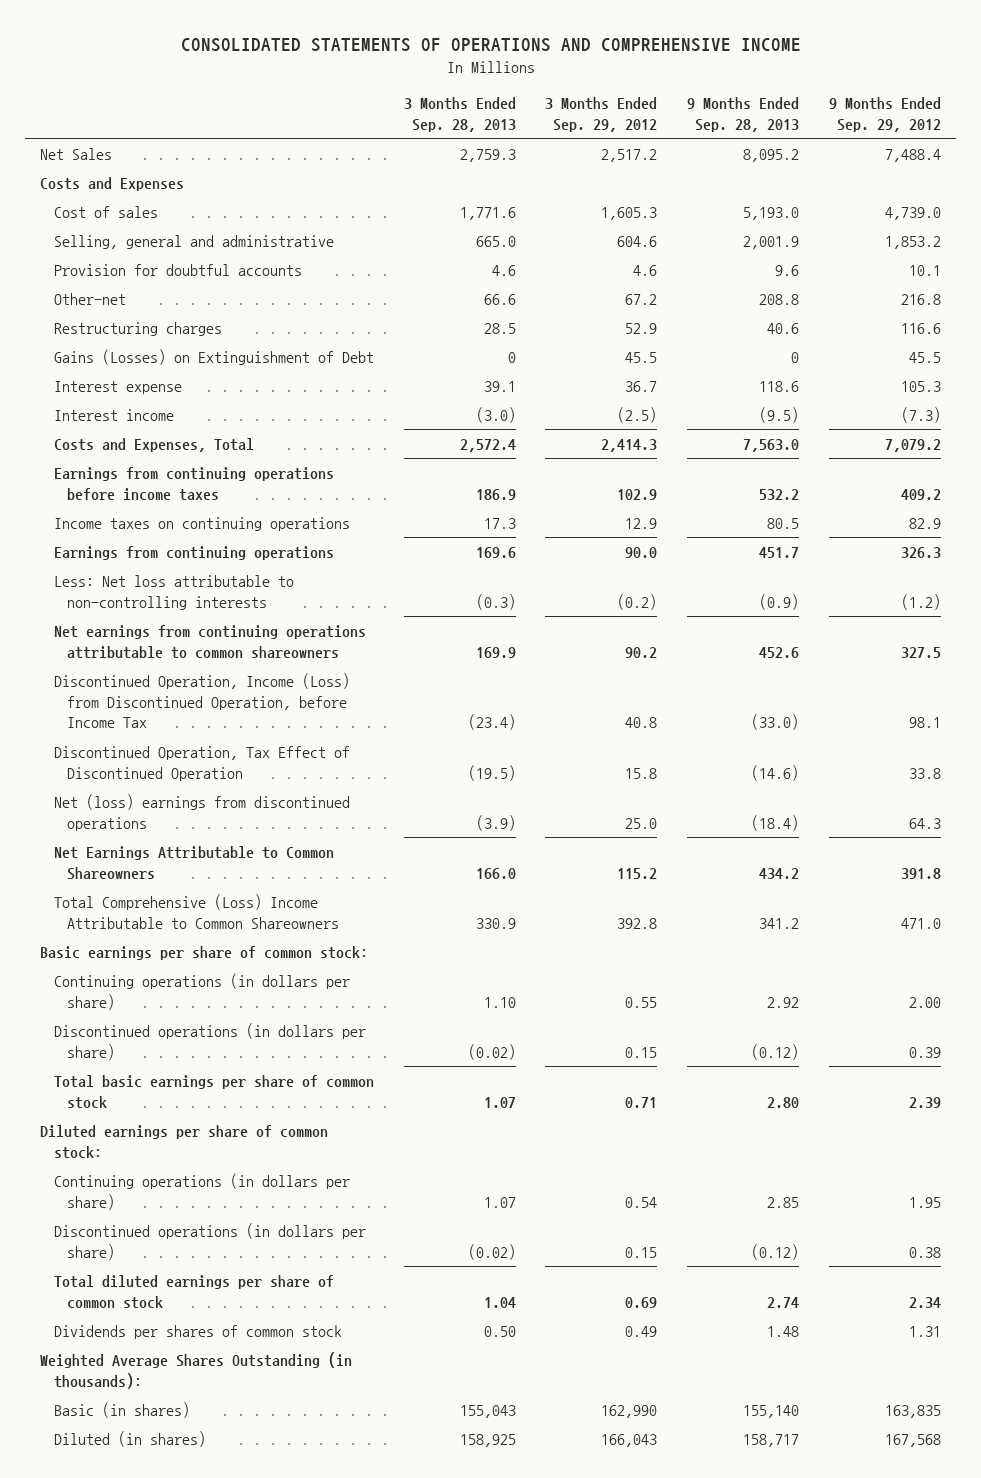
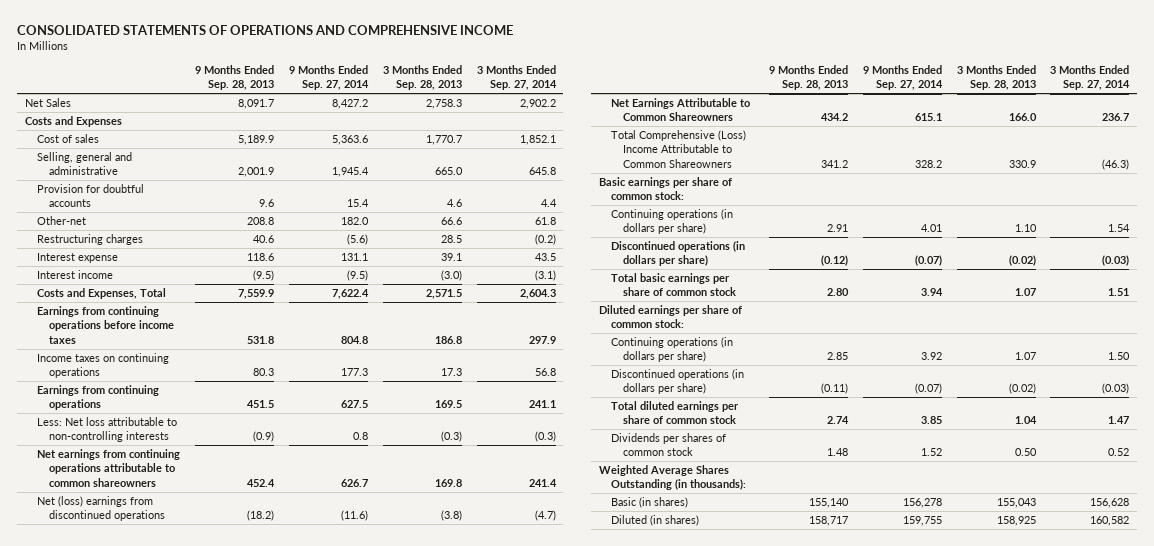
- | 3 Months Ended Sep. 28, 2013 | 3 Months Ended Sep. 29, 2012 | 9 Months Ended Sep. 28, 2013 | 9 Months Ended Sep. 29, 2012
+ | 9 Months Ended Sep. 28, 2013 | 9 Months Ended Sep. 27, 2014 | 3 Months Ended Sep. 28, 2013 | 3 Months Ended Sep. 27, 2014
- Net Sales | 2,759.3 | 2,517.2 | 8,095.2 | 7,488.4
+ Net Sales | 8,091.7 | 8,427.2 | 2,758.3 | 2,902.2
- Cost of sales | 1,771.6 | 1,605.3 | 5,193.0 | 4,739.0
+ Cost of sales | 5,189.9 | 5,363.6 | 1,770.7 | 1,852.1
- Gains (Losses) on Extinguishment of Debt | 0 | 45.5 | 0 | 45.5
- Costs and Expenses, Total | 2,572.4 | 2,414.3 | 7,563.0 | 7,079.2
- Earnings from continuing operations before income taxes | 186.9 | 102.9 | 532.2 | 409.2
- Income taxes on continuing operations | 17.3 | 12.9 | 80.5 | 82.9
- Earnings from continuing operations | 169.6 | 90.0 | 451.7 | 326.3
+ Costs and Expenses, Total | 7,559.9 | 7,622.4 | 2,571.5 | 2,604.3
+ Earnings from continuing operations before income taxes | 531.8 | 804.8 | 186.8 | 297.9
+ Income taxes on continuing operations | 80.3 | 177.3 | 17.3 | 56.8
+ Earnings from continuing operations | 451.5 | 627.5 | 169.5 | 241.1
- Net earnings from continuing operations attributable to common shareowners | 169.9 | 90.2 | 452.6 | 327.5
- Discontinued Operation, Income (Loss) from Discontinued Operation, before Income Tax | (23.4) | 40.8 | (33.0) | 98.1
- Discontinued Operation, Tax Effect of Discontinued Operation | (19.5) | 15.8 | (14.6) | 33.8
- Net (loss) earnings from discontinued operations | (3.9) | 25.0 | (18.4) | 64.3
+ Net earnings from continuing operations attributable to common shareowners | 452.4 | 626.7 | 169.8 | 241.4
+ Net (loss) earnings from discontinued operations | (18.2) | (11.6) | (3.8) | (4.7)
- Continuing operations (in dollars per share) | 1.10 | 0.55 | 2.92 | 2.00
+ Continuing operations (in dollars per share) | 2.91 | 4.01 | 1.10 | 1.54
- Discontinued operations (in dollars per share) | (0.02) | 0.15 | (0.12) | 0.38
+ Discontinued operations (in dollars per share) | (0.11) | (0.07) | (0.02) | (0.03)

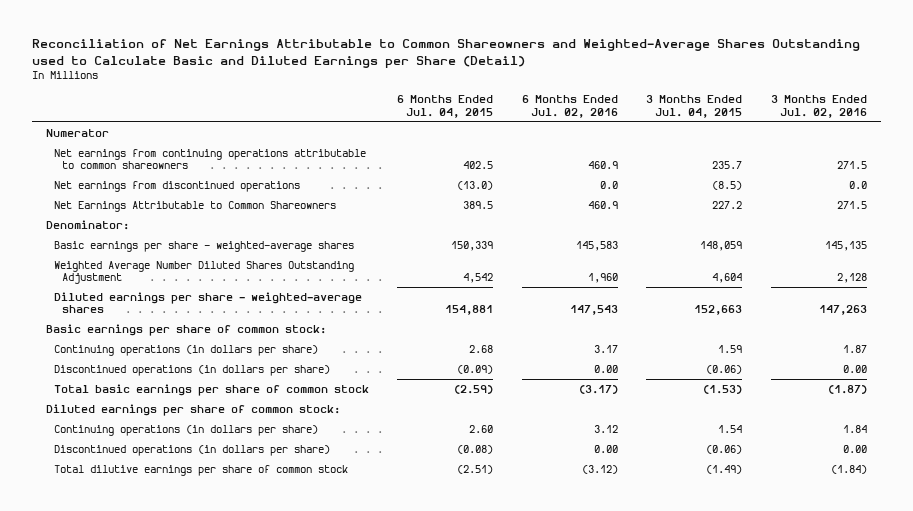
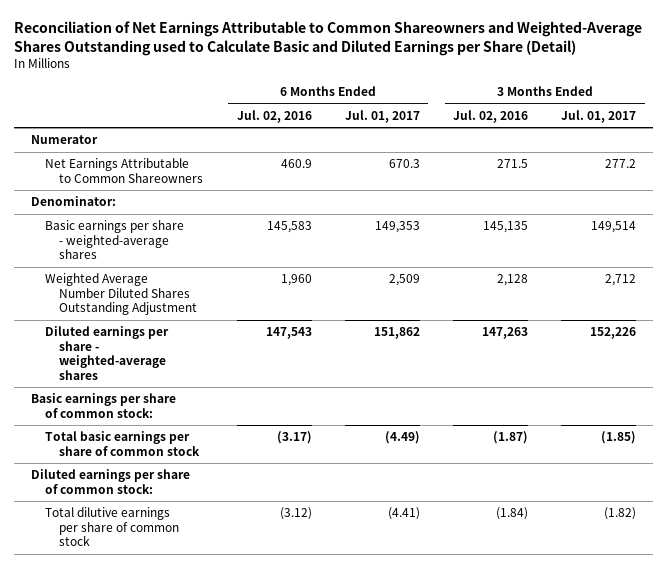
- | 6 Months Ended Jul. 04, 2015 | 6 Months Ended Jul. 02, 2016 | 3 Months Ended Jul. 04, 2015 | 3 Months Ended Jul. 02, 2016
+ | 6 Months Ended Jul. 02, 2016 | 6 Months Ended Jul. 01, 2017 | 3 Months Ended Jul. 02, 2016 | 3 Months Ended Jul. 01, 2017
- Net earnings from continuing operations attributable to common shareowners | 402.5 | 460.9 | 235.7 | 271.5
- Net earnings from discontinued operations | (13.0) | 0.0 | (8.5) | 0.0
- Continuing operations (in dollars per share) | 2.68 | 3.17 | 1.59 | 1.87
- Discontinued operations (in dollars per share) | (0.09) | 0.00 | (0.06) | 0.00
- Continuing operations (in dollars per share) | 2.60 | 3.12 | 1.54 | 1.84
- Discontinued operations (in dollars per share) | (0.08) | 0.00 | (0.06) | 0.00

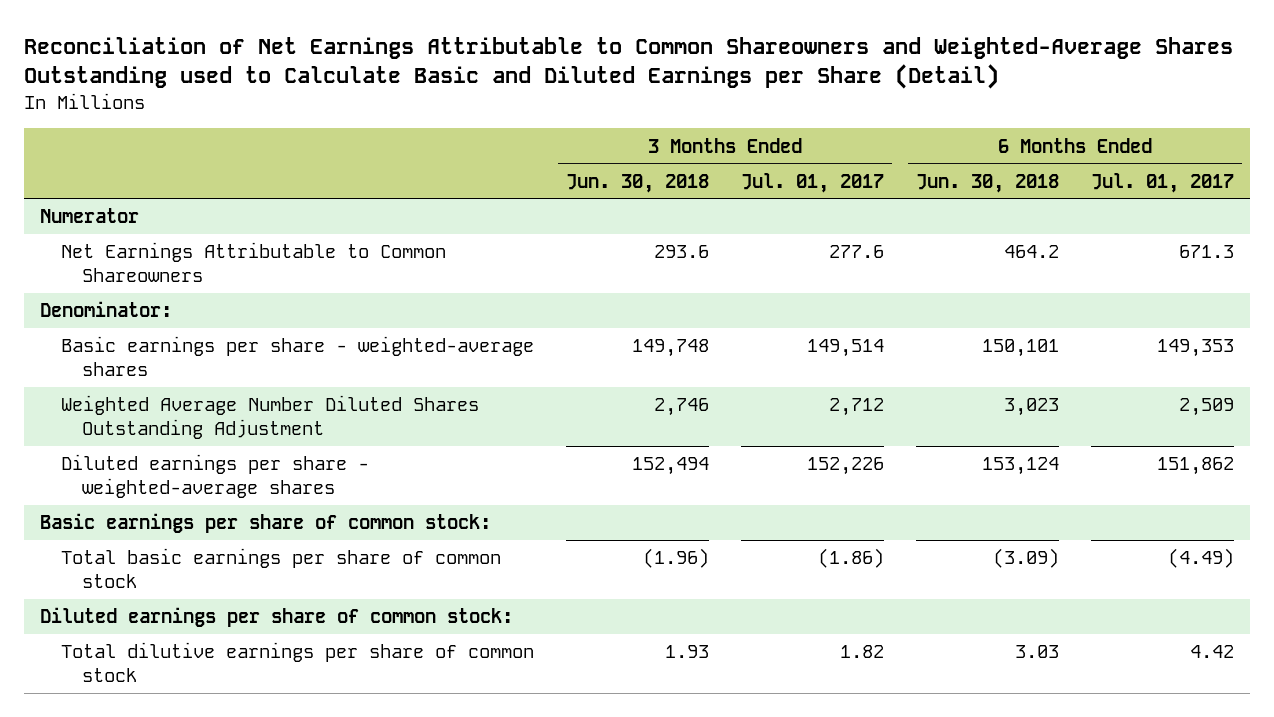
- | 6 Months Ended Jul. 02, 2016 | 6 Months Ended Jul. 01, 2017 | 3 Months Ended Jul. 02, 2016 | 3 Months Ended Jul. 01, 2017
+ | 3 Months Ended Jun. 30, 2018 | 3 Months Ended Jul. 01, 2017 | 6 Months Ended Jun. 30, 2018 | 6 Months Ended Jul. 01, 2017
- Net Earnings Attributable to Common Shareowners | 460.9 | 670.3 | 271.5 | 277.2
+ Net Earnings Attributable to Common Shareowners | 293.6 | 277.6 | 464.2 | 671.3
- Total basic earnings per share of common stock | (3.17) | (4.49) | (1.87) | (1.85)
+ Total basic earnings per share of common stock | (1.96) | (1.86) | (3.09) | (4.49)
- Total dilutive earnings per share of common stock | (3.12) | (4.41) | (1.84) | (1.82)
+ Total dilutive earnings per share of common stock | 1.93 | 1.82 | 3.03 | 4.42

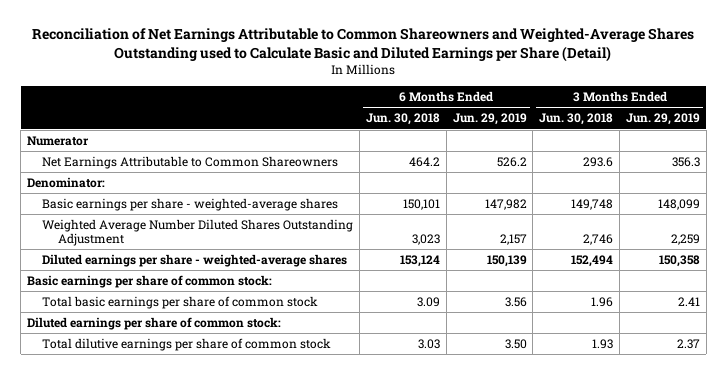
- | 3 Months Ended Jun. 30, 2018 | 3 Months Ended Jul. 01, 2017 | 6 Months Ended Jun. 30, 2018 | 6 Months Ended Jul. 01, 2017
+ | 6 Months Ended Jun. 30, 2018 | 6 Months Ended Jun. 29, 2019 | 3 Months Ended Jun. 30, 2018 | 3 Months Ended Jun. 29, 2019
- Total basic earnings per share of common stock | (1.96) | (1.86) | (3.09) | (4.49)
+ Total basic earnings per share of common stock | 3.09 | 3.56 | 1.96 | 2.41

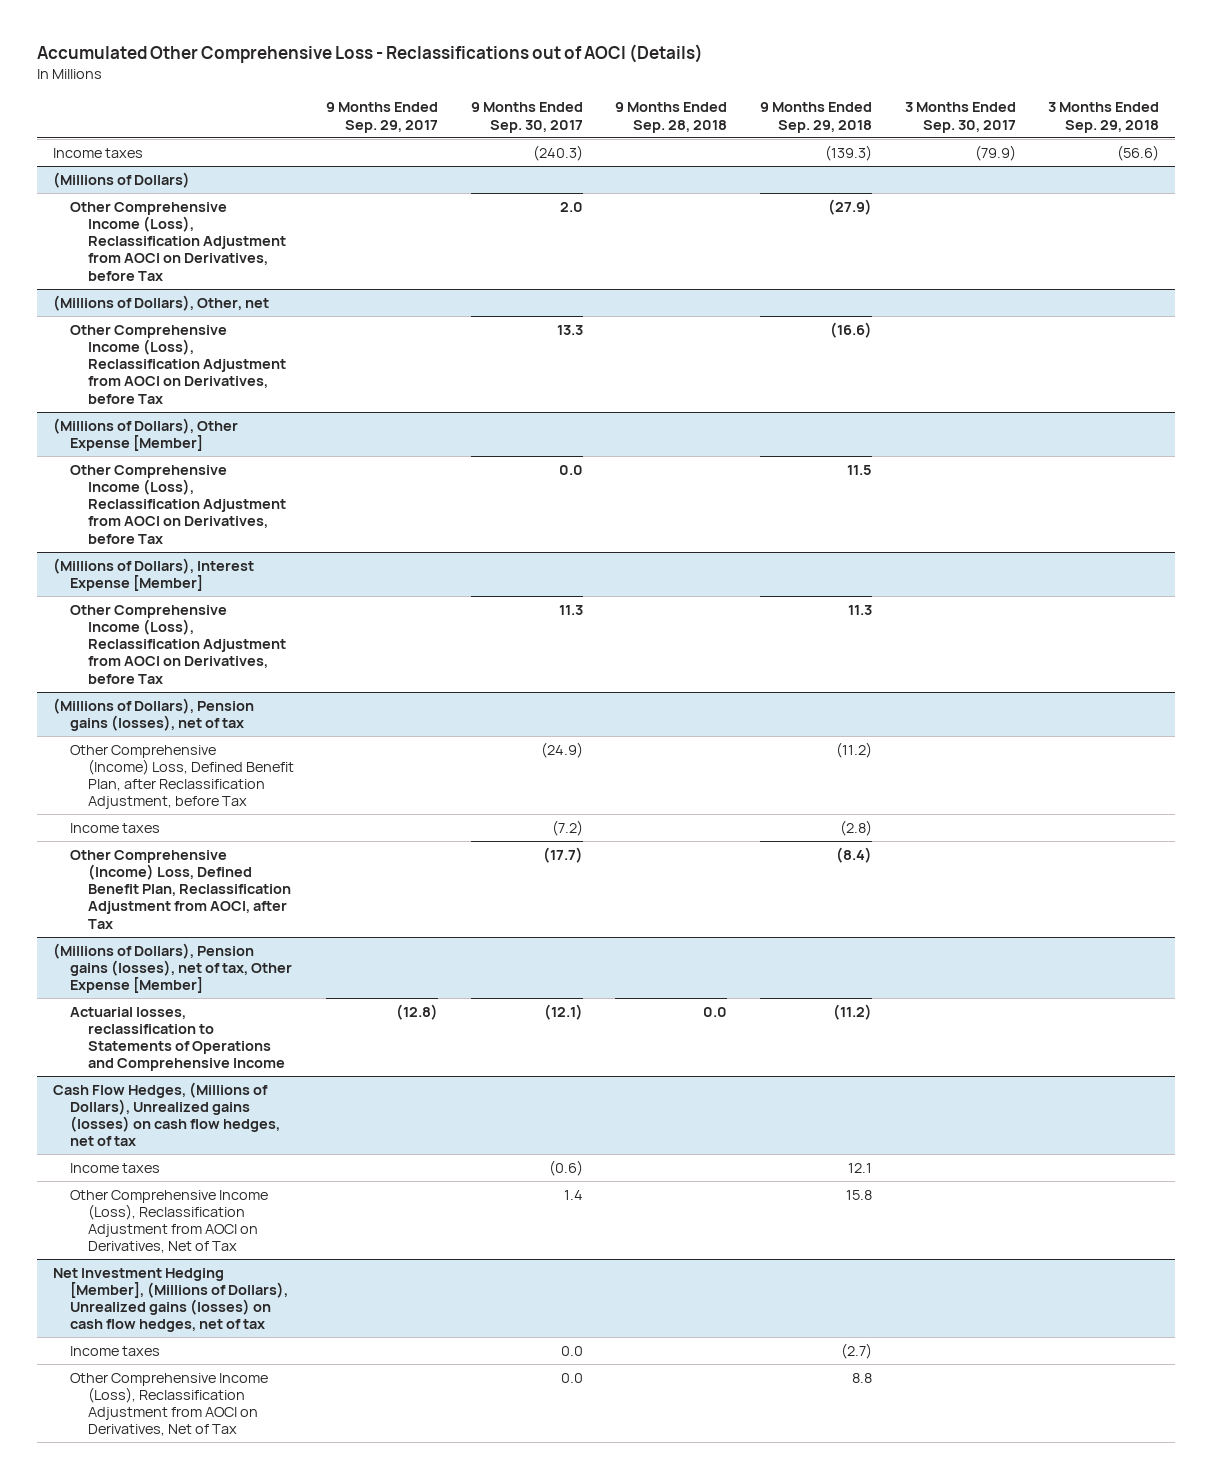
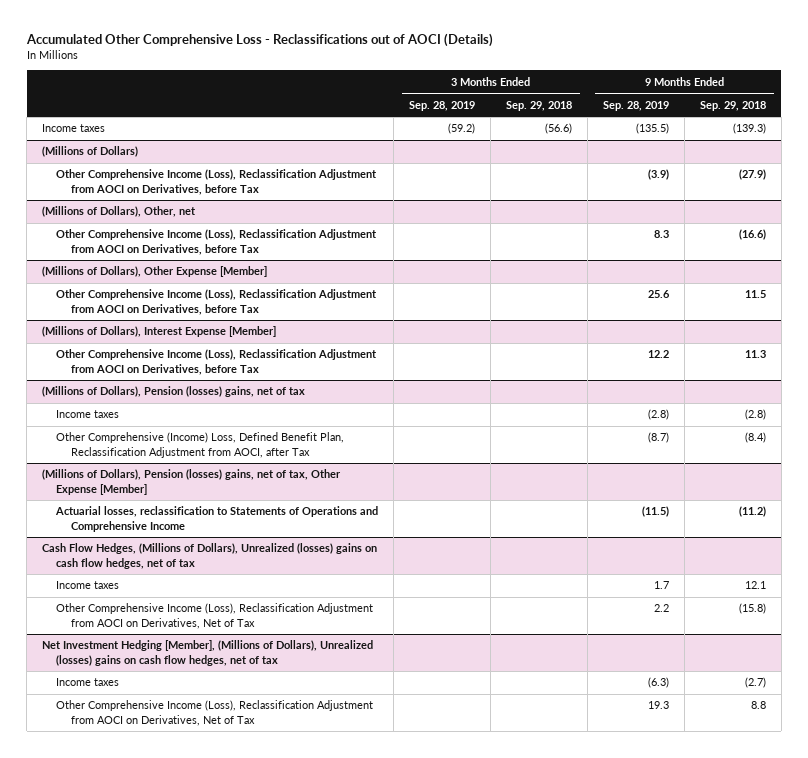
- | 9 Months Ended Sep. 29, 2017 | 9 Months Ended Sep. 30, 2017 | 9 Months Ended Sep. 28, 2018 | 9 Months Ended Sep. 29, 2018 | 3 Months Ended Sep. 30, 2017 | 3 Months Ended Sep. 29, 2018
+ | 3 Months Ended Sep. 28, 2019 | 3 Months Ended Sep. 29, 2018 | 9 Months Ended Sep. 28, 2019 | 9 Months Ended Sep. 29, 2018
- (Millions of Dollars), Pension gains (losses), net of tax
- Other Comprehensive (Income) Loss, Defined Benefit Plan, after Reclassification Adjustment, before Tax | | (24.9) | | (11.2) | |
+ (Millions of Dollars), Pension (losses) gains, net of tax
- (Millions of Dollars), Pension gains (losses), net of tax, Other Expense [Member]
+ (Millions of Dollars), Pension (losses) gains, net of tax, Other Expense [Member]
- Cash Flow Hedges, (Millions of Dollars), Unrealized gains (losses) on cash flow hedges, net of tax
+ Cash Flow Hedges, (Millions of Dollars), Unrealized (losses) gains on cash flow hedges, net of tax
- Other Comprehensive Income (Loss), Reclassification Adjustment from AOCI on Derivatives, Net of Tax | | 1.4 | | 15.8 | |
- Net Investment Hedging [Member], (Millions of Dollars), Unrealized gains (losses) on cash flow hedges, net of tax
+ Other Comprehensive Income (Loss), Reclassification Adjustment from AOCI on Derivatives, Net of Tax | | | 2.2 | (15.8)
+ Net Investment Hedging [Member], (Millions of Dollars), Unrealized (losses) gains on cash flow hedges, net of tax

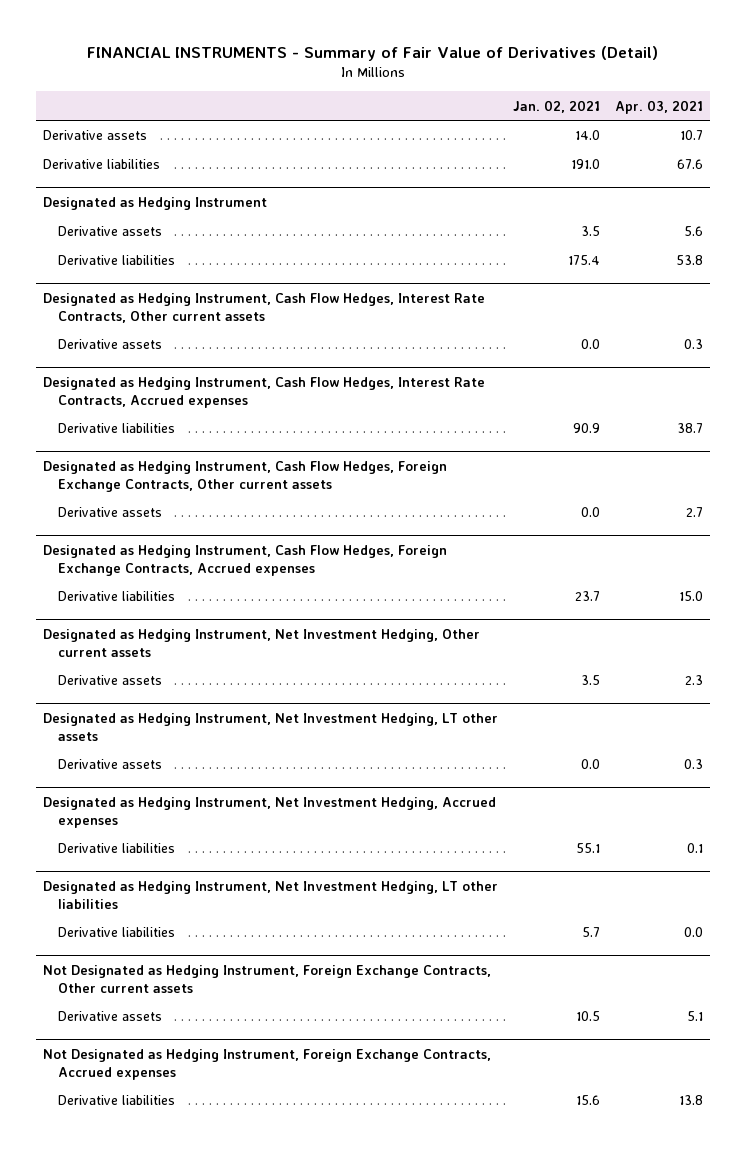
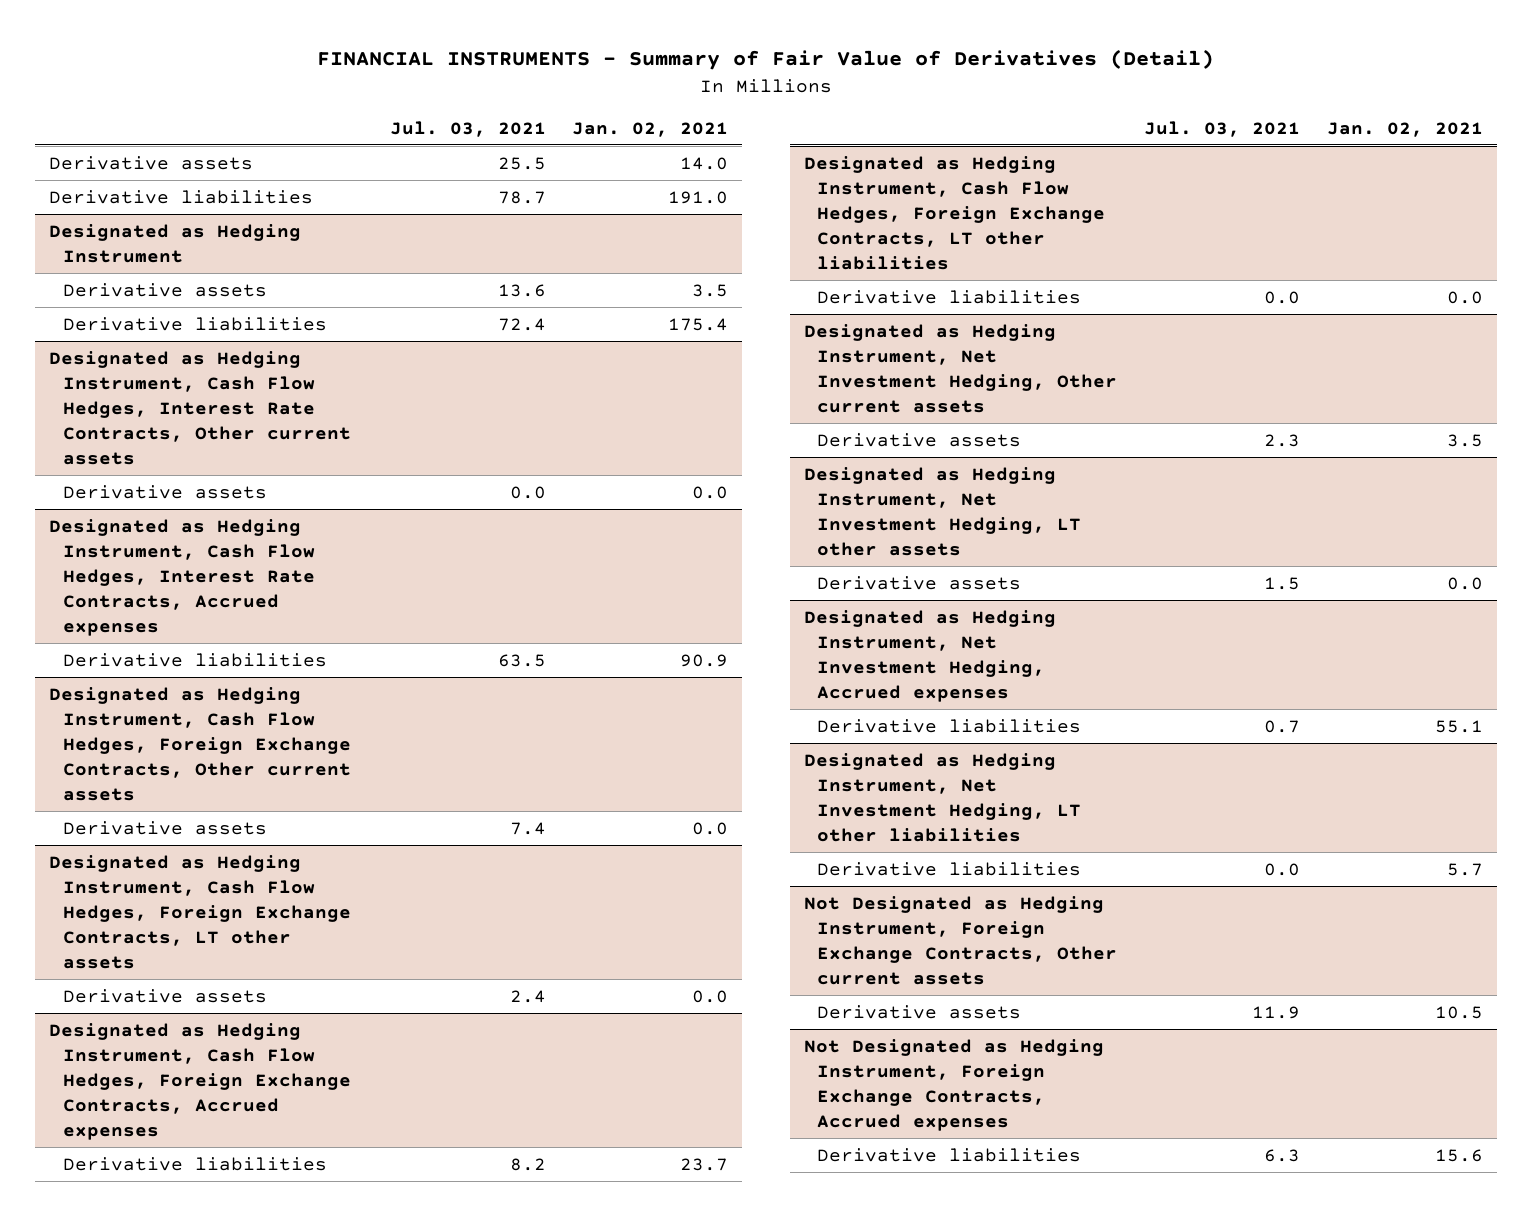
- | Jan. 02, 2021 | Apr. 03, 2021
+ | Jul. 03, 2021 | Jan. 02, 2021
+ Designated as Hedging Instrument, Cash Flow Hedges, Foreign Exchange Contracts, LT other assets
+ Derivative assets | 2.4 | 0.0
+ Designated as Hedging Instrument, Cash Flow Hedges, Foreign Exchange Contracts, LT other liabilities
+ Derivative liabilities | 0.0 | 0.0

